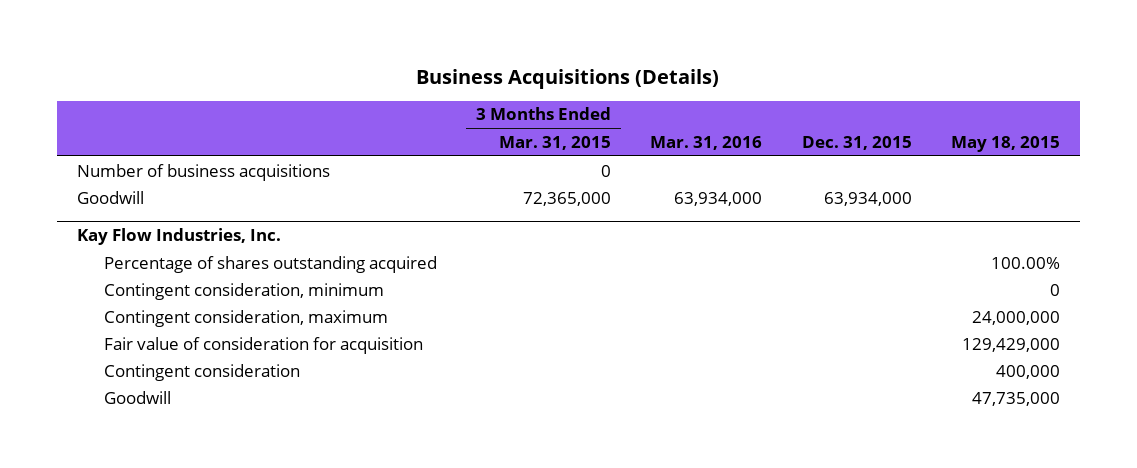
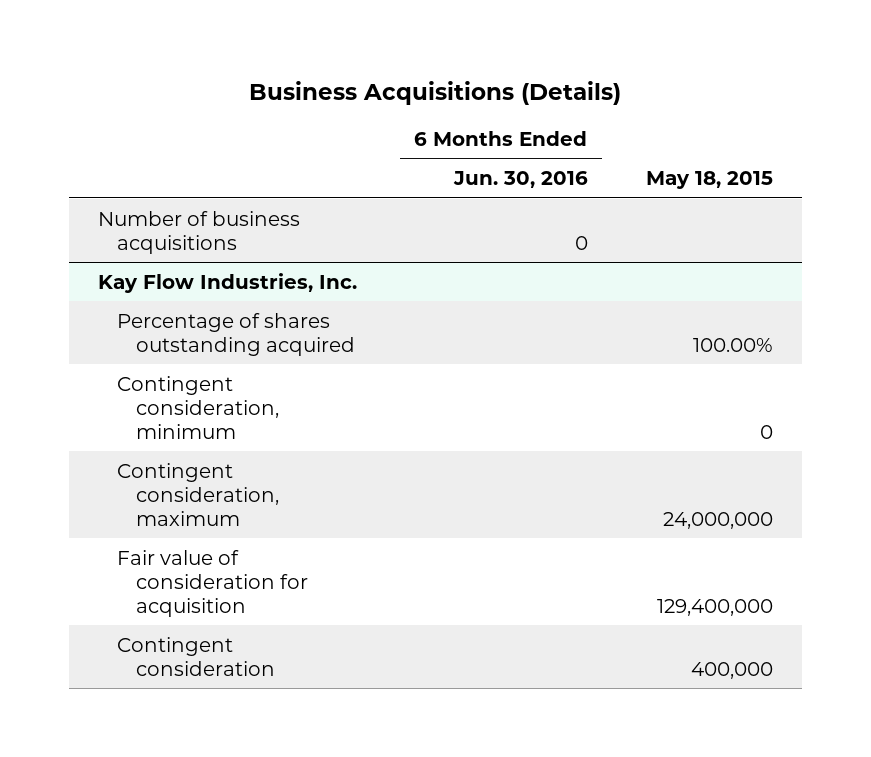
- | 3 Months Ended Mar. 31, 2015 | Mar. 31, 2016 | Dec. 31, 2015 | May 18, 2015
+ | 6 Months Ended Jun. 30, 2016 | May 18, 2015
- Goodwill | 72,365,000 | 63,934,000 | 63,934,000 |
@ Kay Flow Industries, Inc.
- Fair value of consideration for acquisition | | | | 129,429,000
+ Fair value of consideration for acquisition | | 129,400,000
- Goodwill | | | | 47,735,000

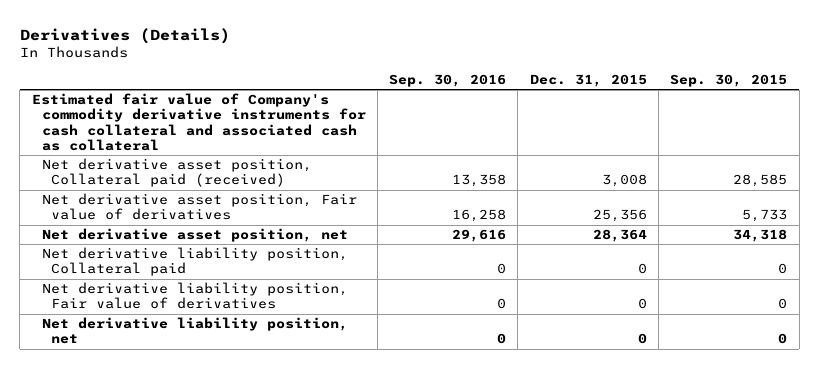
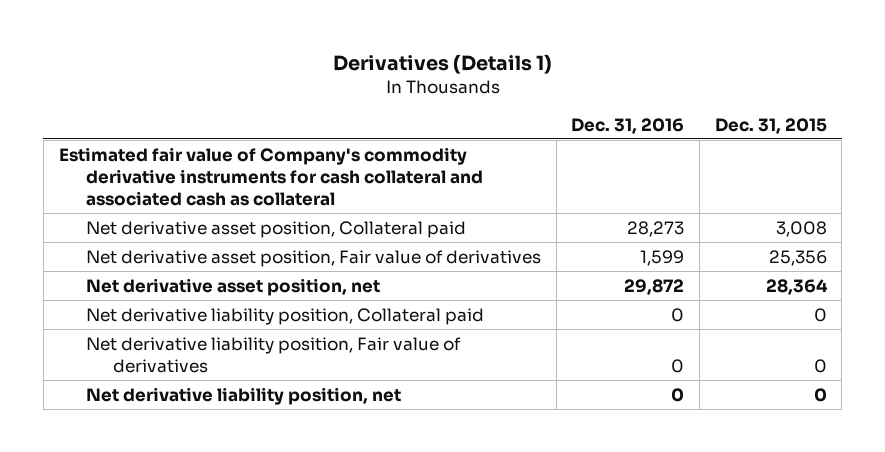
- Derivatives (Details)
+ Derivatives (Details 1)
- | Sep. 30, 2016 | Dec. 31, 2015 | Sep. 30, 2015
+ | Dec. 31, 2016 | Dec. 31, 2015
- Net derivative asset position, Collateral paid (received) | 13,358 | 3,008 | 28,585
+ Net derivative asset position, Collateral paid | 28,273 | 3,008

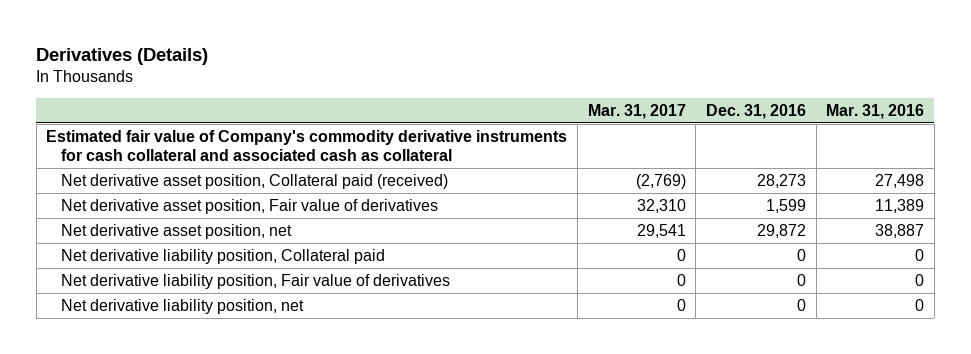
- Derivatives (Details 1)
+ Derivatives (Details)
- | Dec. 31, 2016 | Dec. 31, 2015
+ | Mar. 31, 2017 | Dec. 31, 2016 | Mar. 31, 2016
- Net derivative asset position, Collateral paid | 28,273 | 3,008
+ Net derivative asset position, Collateral paid (received) | (2,769) | 28,273 | 27,498

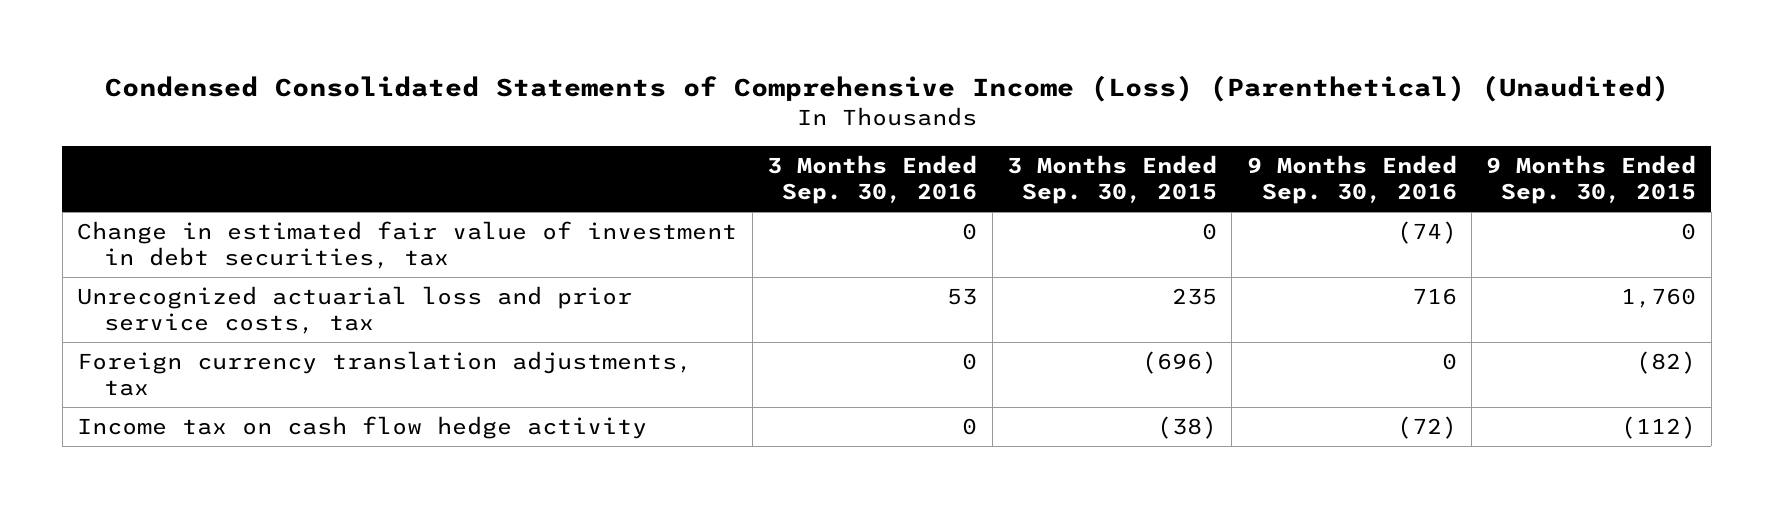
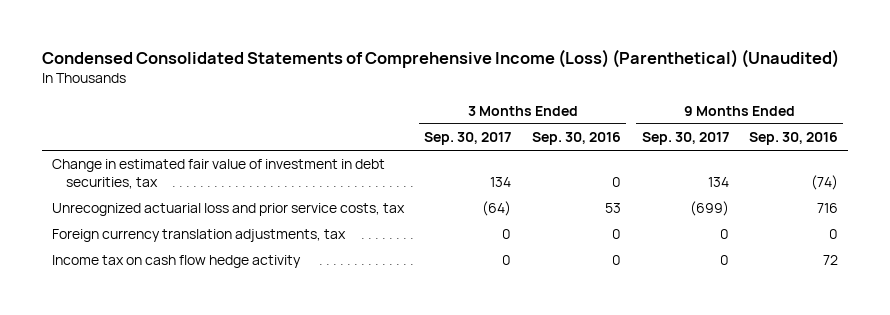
- | 3 Months Ended Sep. 30, 2016 | 3 Months Ended Sep. 30, 2015 | 9 Months Ended Sep. 30, 2016 | 9 Months Ended Sep. 30, 2015
+ | 3 Months Ended Sep. 30, 2017 | 3 Months Ended Sep. 30, 2016 | 9 Months Ended Sep. 30, 2017 | 9 Months Ended Sep. 30, 2016
- Income tax on cash flow hedge activity | 0 | (38) | (72) | (112)
+ Income tax on cash flow hedge activity | 0 | 0 | 0 | 72

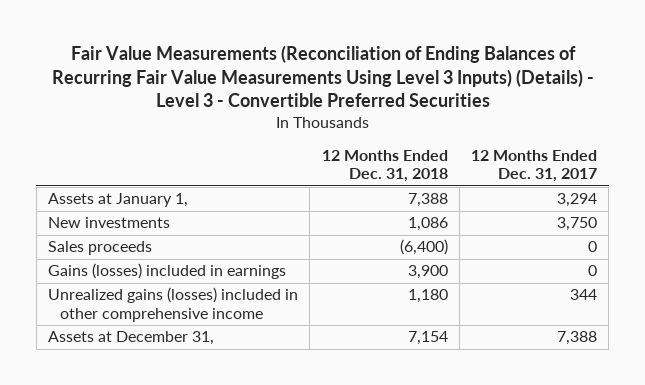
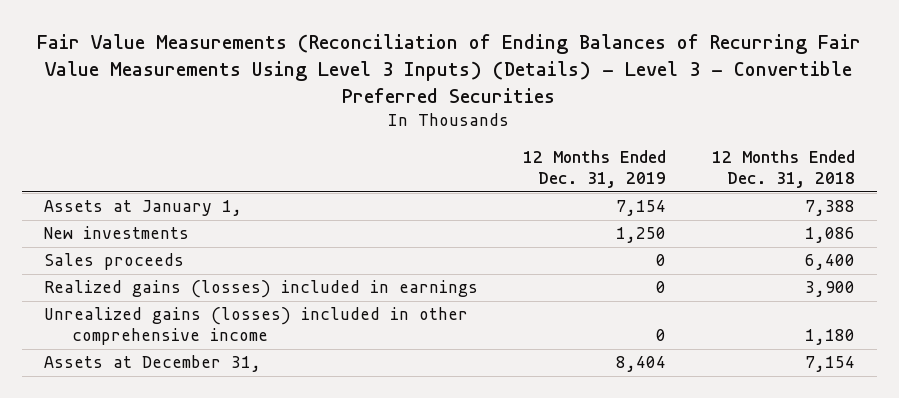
- | 12 Months Ended Dec. 31, 2018 | 12 Months Ended Dec. 31, 2017
+ | 12 Months Ended Dec. 31, 2019 | 12 Months Ended Dec. 31, 2018
- Sales proceeds | (6,400) | 0
- Gains (losses) included in earnings | 3,900 | 0
+ Sales proceeds | 0 | 6,400
+ Realized gains (losses) included in earnings | 0 | 3,900

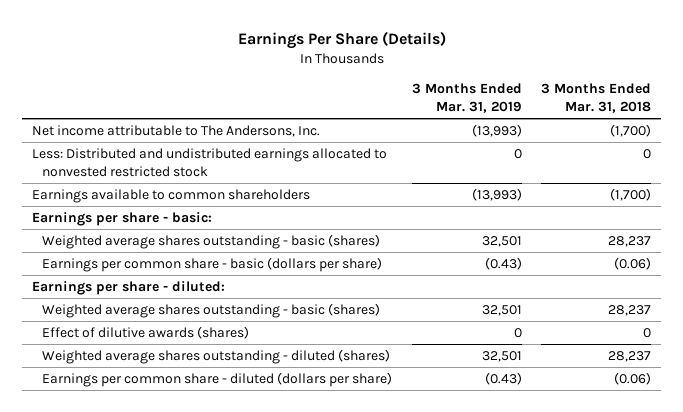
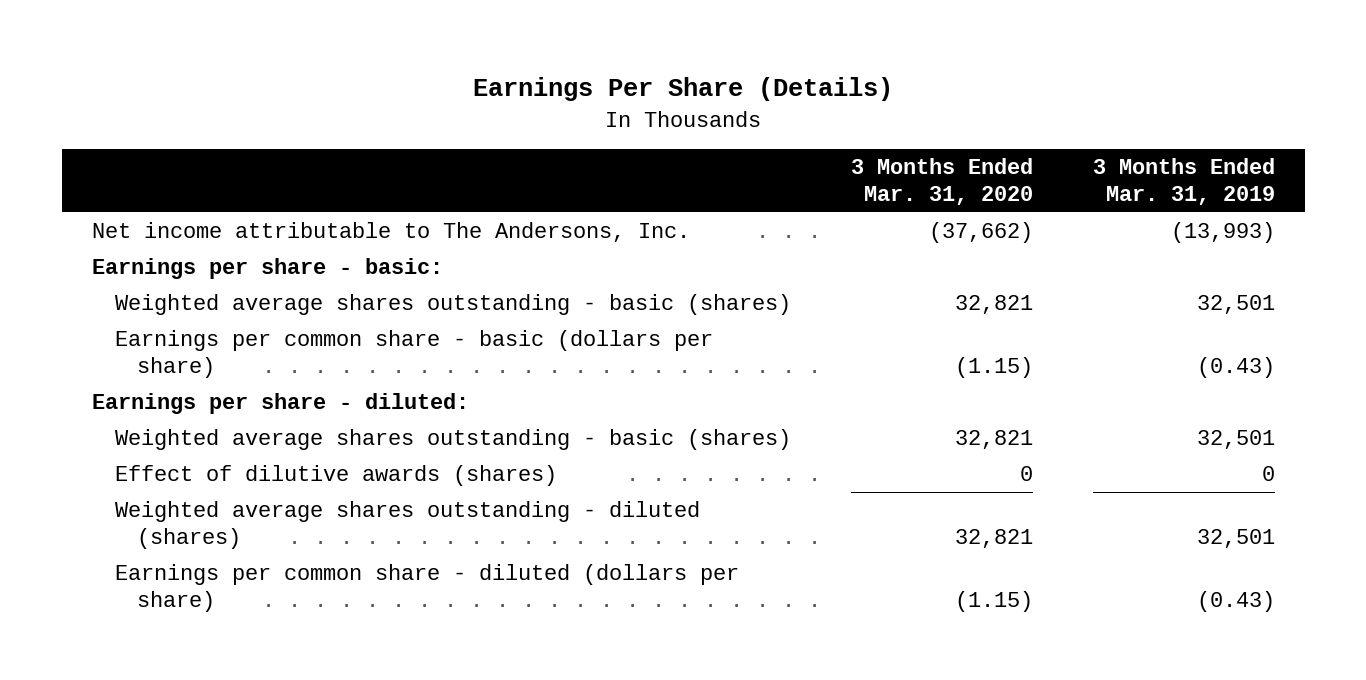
- | 3 Months Ended Mar. 31, 2019 | 3 Months Ended Mar. 31, 2018
+ | 3 Months Ended Mar. 31, 2020 | 3 Months Ended Mar. 31, 2019
- Less: Distributed and undistributed earnings allocated to nonvested restricted stock | 0 | 0
- Earnings available to common shareholders | (13,993) | (1,700)

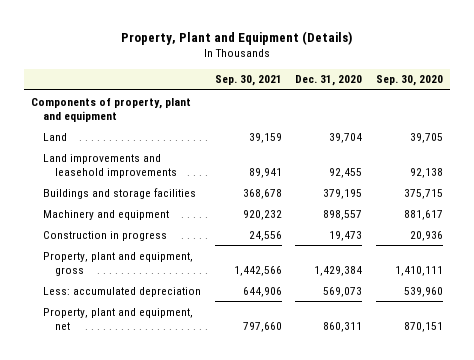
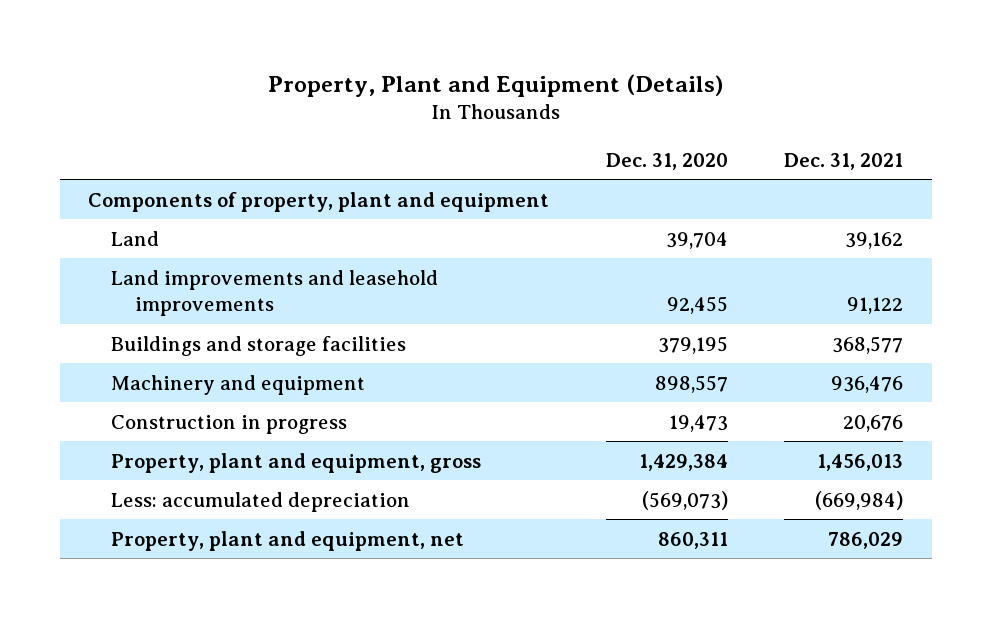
- | Sep. 30, 2021 | Dec. 31, 2020 | Sep. 30, 2020
+ | Dec. 31, 2020 | Dec. 31, 2021
- Less: accumulated depreciation | 644,906 | 569,073 | 539,960
+ Less: accumulated depreciation | (569,073) | (669,984)

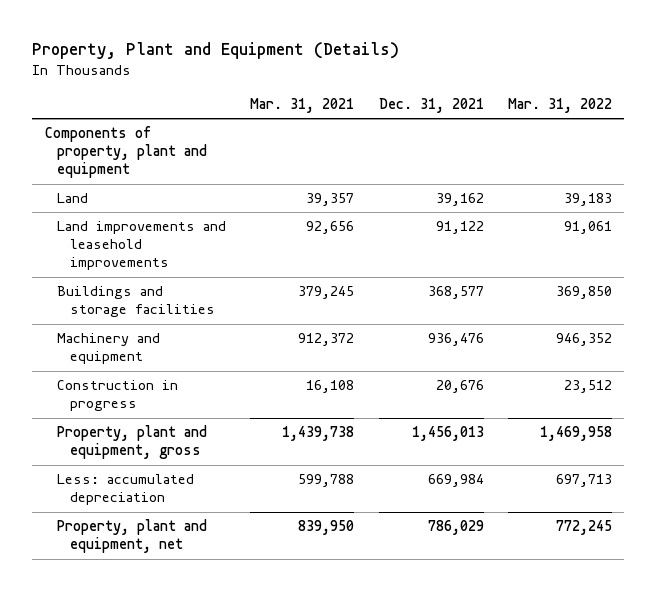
- | Dec. 31, 2020 | Dec. 31, 2021
+ | Mar. 31, 2021 | Dec. 31, 2021 | Mar. 31, 2022
- Less: accumulated depreciation | (569,073) | (669,984)
+ Less: accumulated depreciation | 599,788 | 669,984 | 697,713

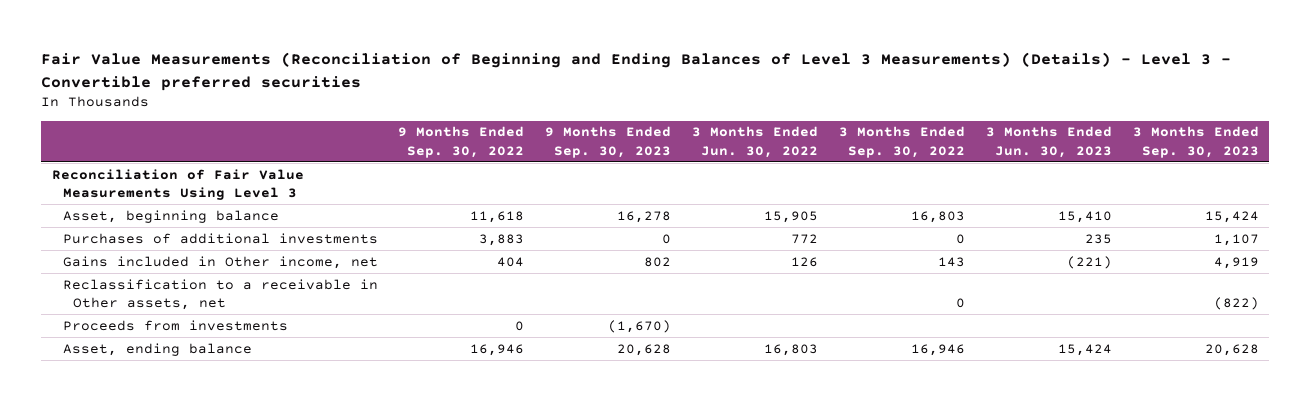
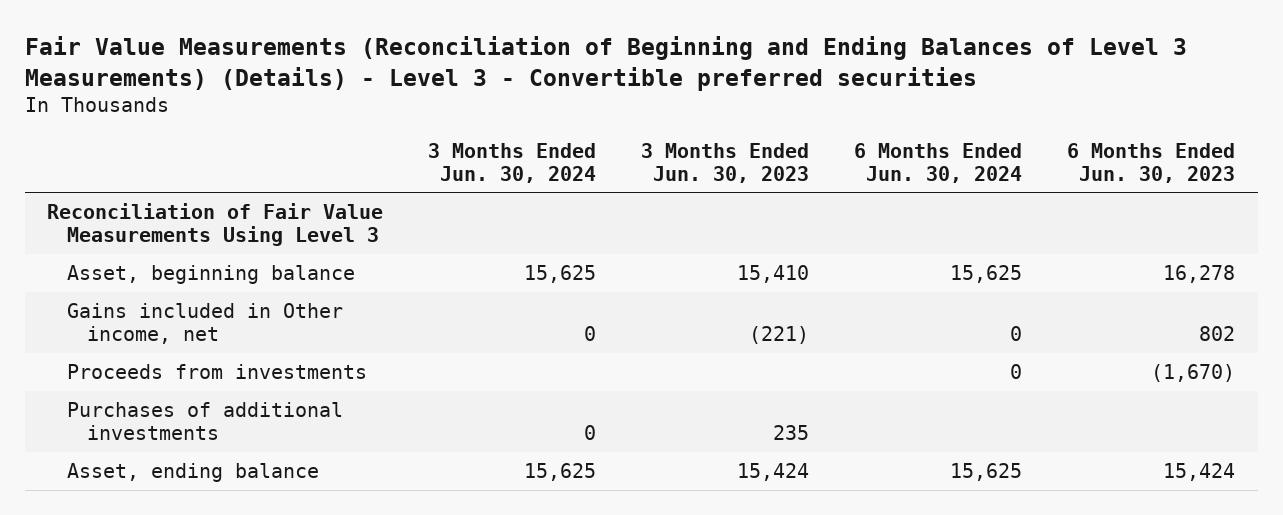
- | 9 Months Ended Sep. 30, 2022 | 9 Months Ended Sep. 30, 2023 | 3 Months Ended Jun. 30, 2022 | 3 Months Ended Sep. 30, 2022 | 3 Months Ended Jun. 30, 2023 | 3 Months Ended Sep. 30, 2023
+ | 3 Months Ended Jun. 30, 2024 | 3 Months Ended Jun. 30, 2023 | 6 Months Ended Jun. 30, 2024 | 6 Months Ended Jun. 30, 2023
- Reclassification to a receivable in Other assets, net | | | | 0 | | (822)
moved down: Purchases of additional investments | 0 | 235 | |

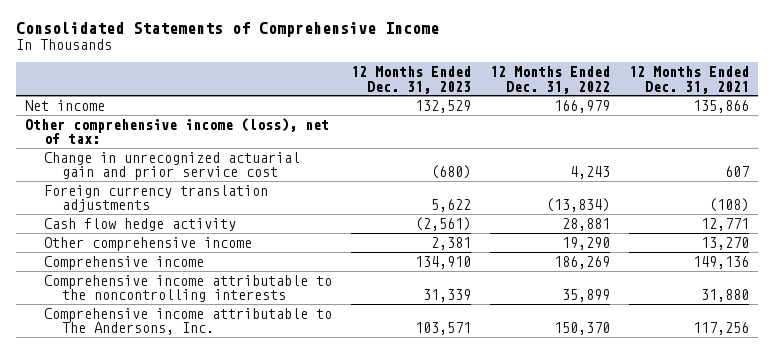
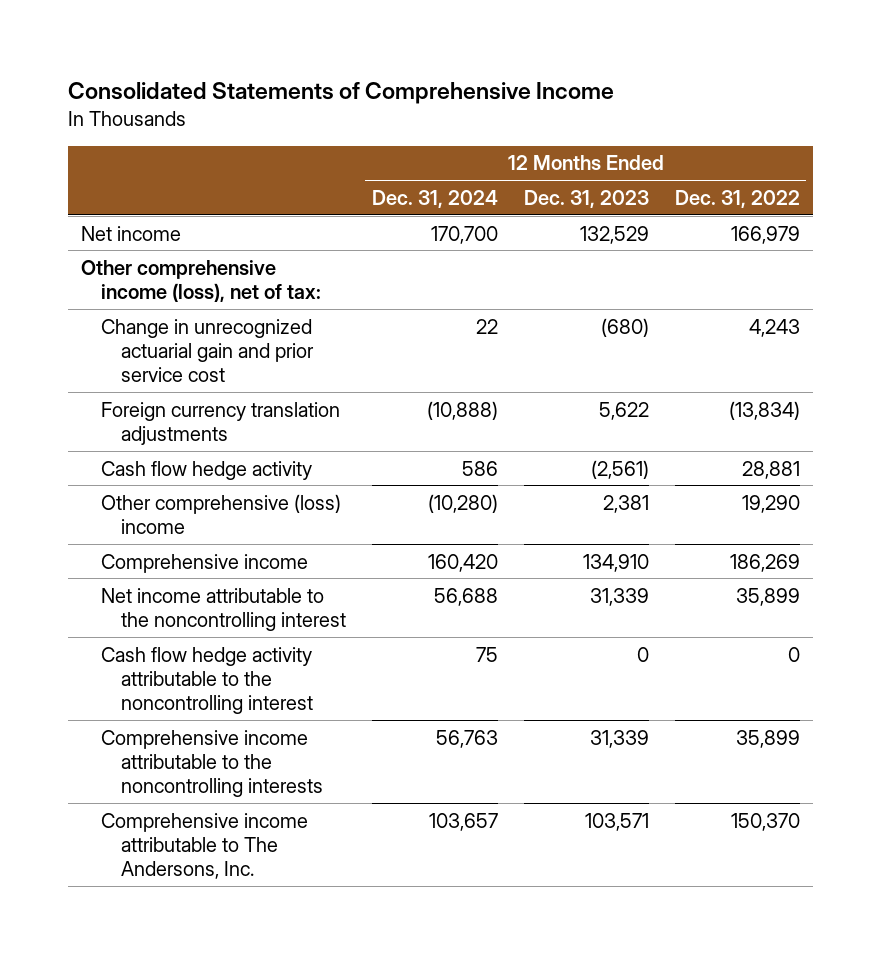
- | 12 Months Ended Dec. 31, 2023 | 12 Months Ended Dec. 31, 2022 | 12 Months Ended Dec. 31, 2021
+ | 12 Months Ended Dec. 31, 2024 | 12 Months Ended Dec. 31, 2023 | 12 Months Ended Dec. 31, 2022
- Other comprehensive income | 2,381 | 19,290 | 13,270
+ Other comprehensive (loss) income | (10,280) | 2,381 | 19,290
+ Net income attributable to the noncontrolling interest | 56,688 | 31,339 | 35,899
+ Cash flow hedge activity attributable to the noncontrolling interest | 75 | 0 | 0

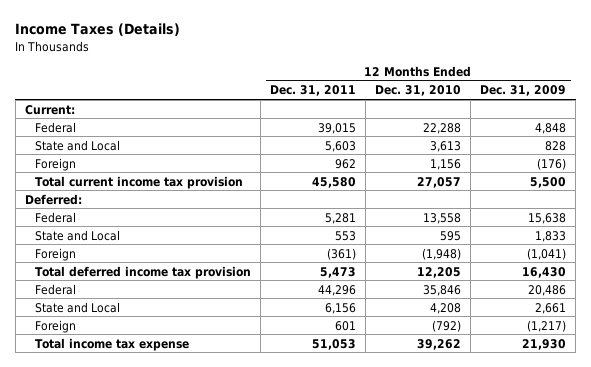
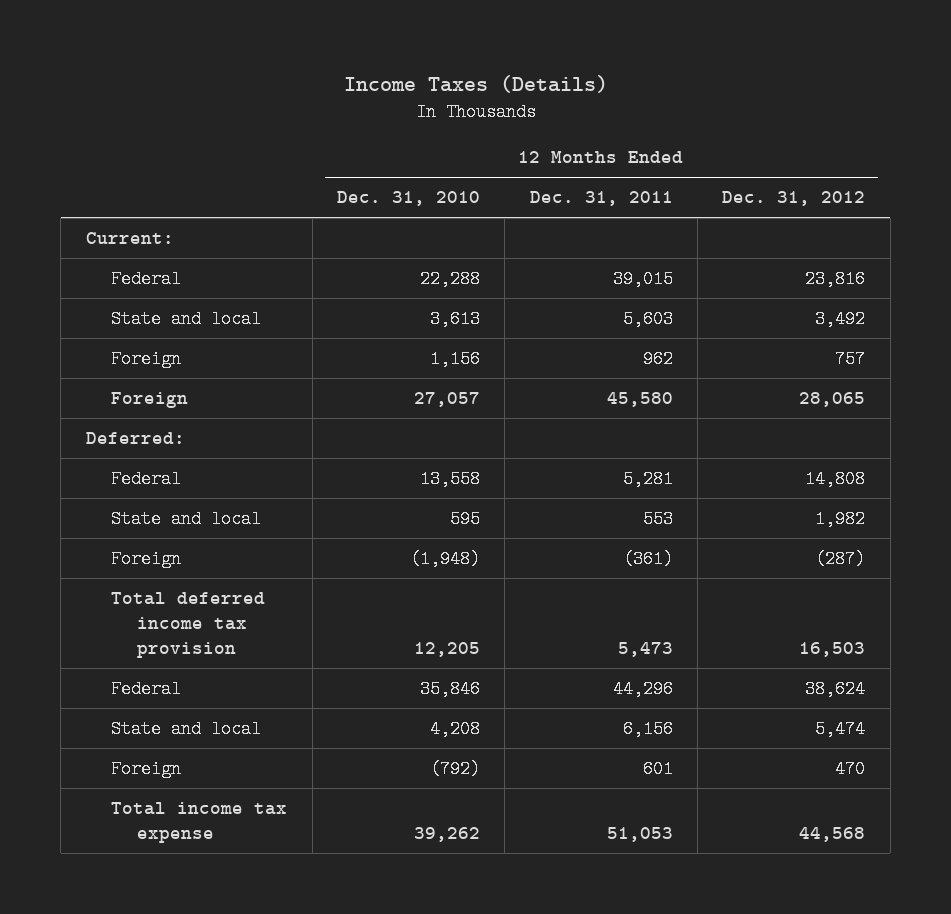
- | 12 Months Ended Dec. 31, 2011 | 12 Months Ended Dec. 31, 2010 | 12 Months Ended Dec. 31, 2009
+ | 12 Months Ended Dec. 31, 2010 | 12 Months Ended Dec. 31, 2011 | 12 Months Ended Dec. 31, 2012
- State and Local | 5,603 | 3,613 | 828
+ State and local | 3,613 | 5,603 | 3,492
- Total current income tax provision | 45,580 | 27,057 | 5,500
+ Foreign | 27,057 | 45,580 | 28,065
- State and Local | 553 | 595 | 1,833
+ State and local | 595 | 553 | 1,982
- State and Local | 6,156 | 4,208 | 2,661
+ State and local | 4,208 | 6,156 | 5,474

